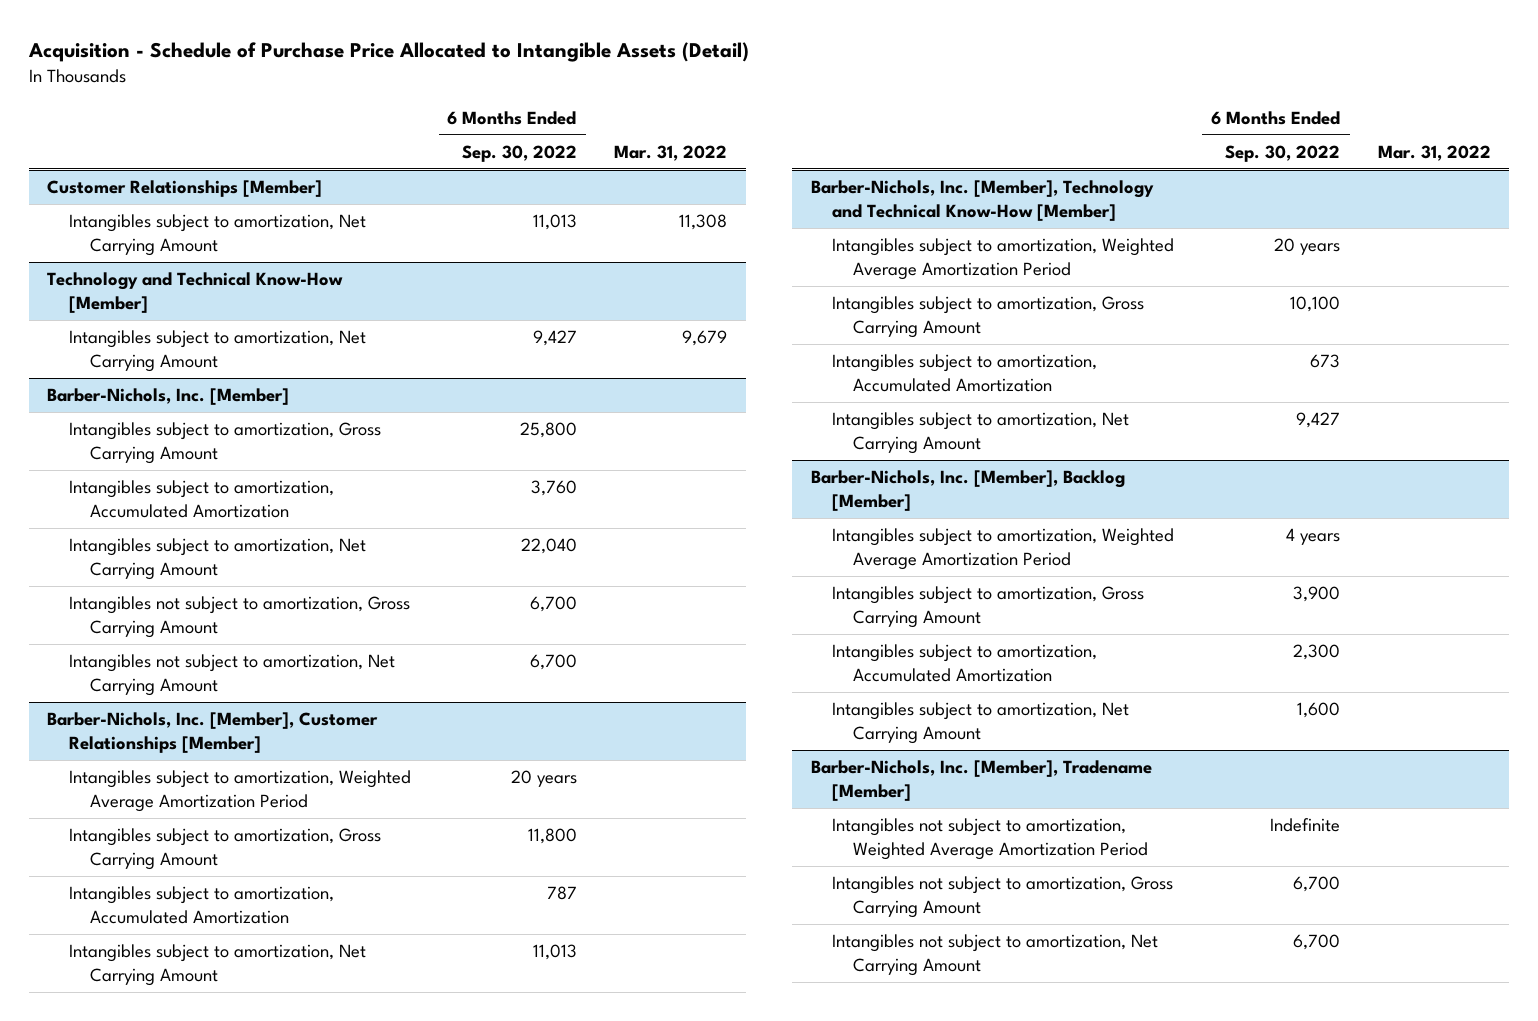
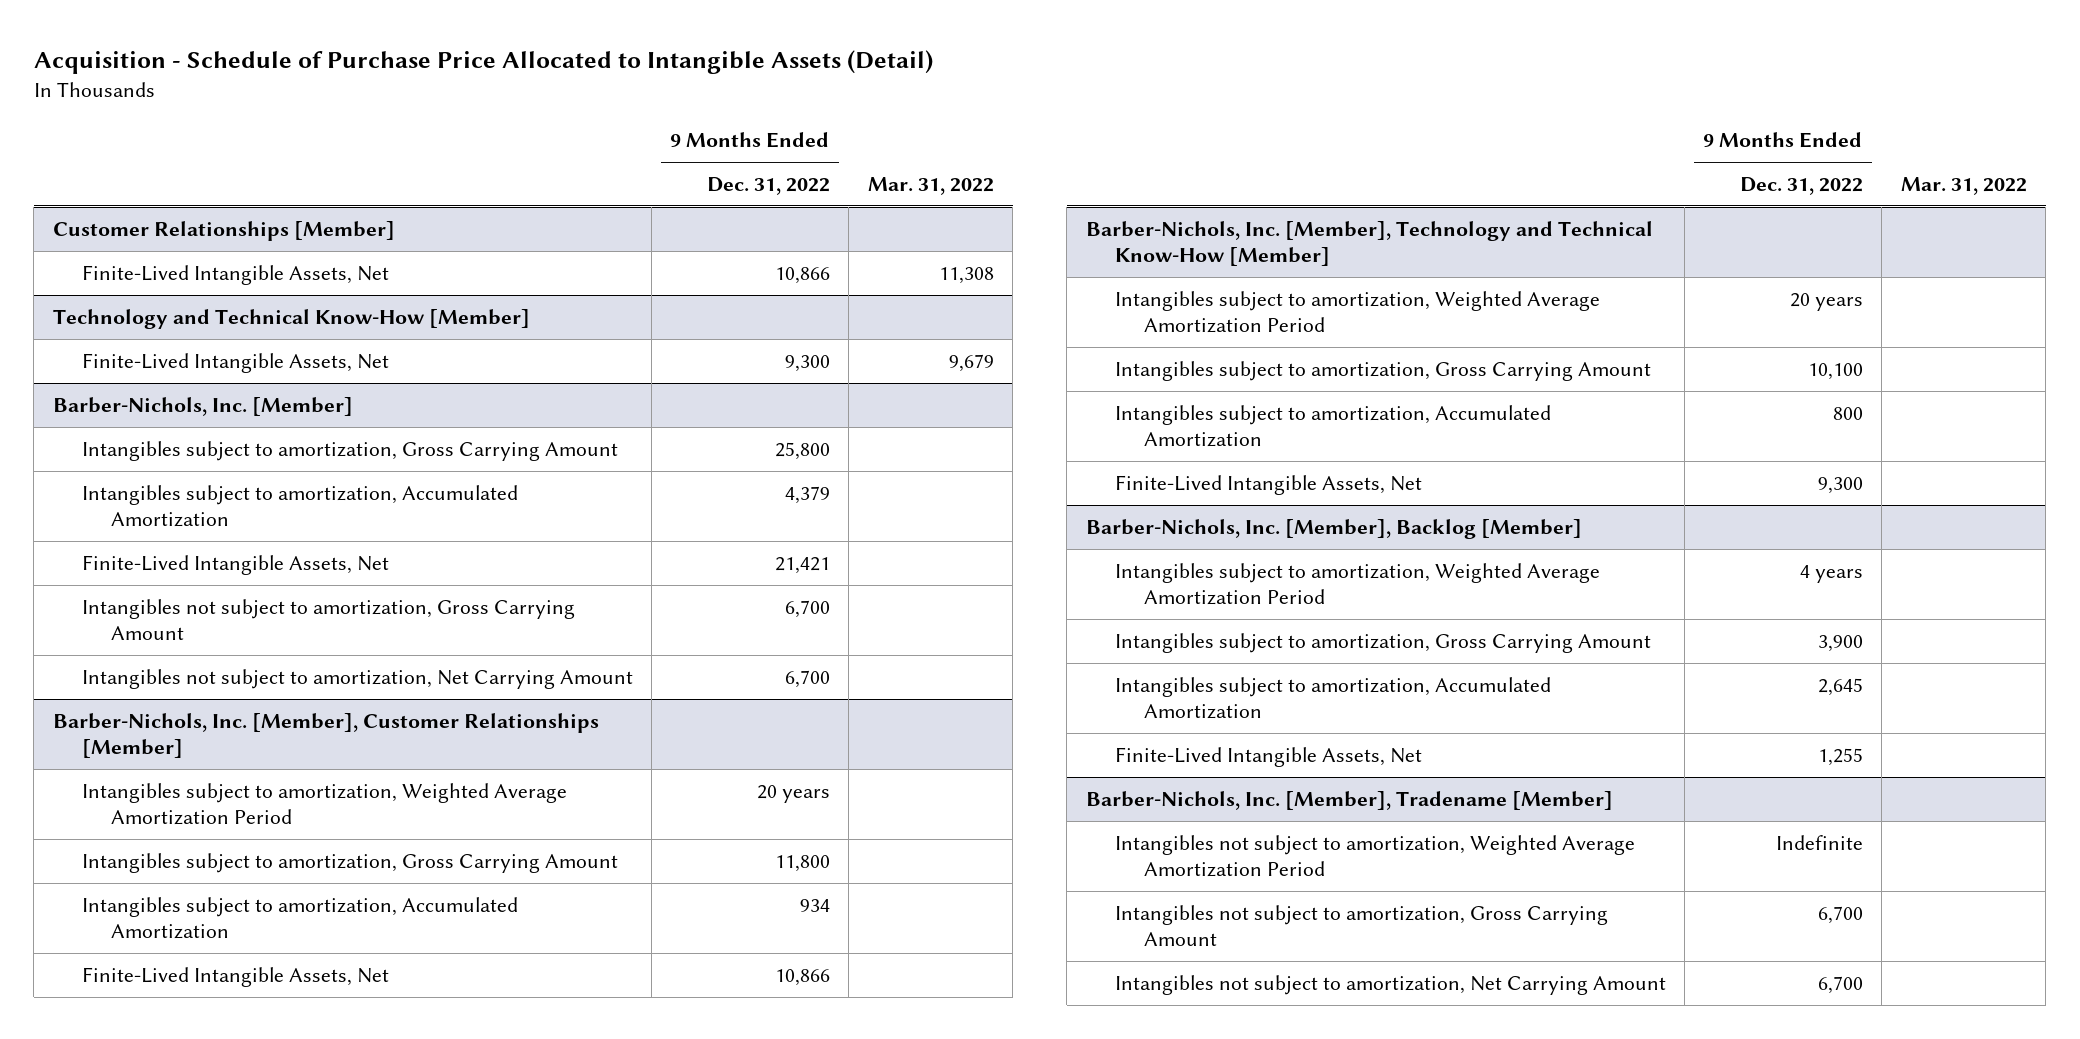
- | 6 Months Ended Sep. 30, 2022 | Mar. 31, 2022
+ | 9 Months Ended Dec. 31, 2022 | Mar. 31, 2022
@ Customer Relationships [Member]
- Intangibles subject to amortization, Net Carrying Amount | 11,013 | 11,308
+ Finite-Lived Intangible Assets, Net | 10,866 | 11,308
@ Technology and Technical Know-How [Member]
- Intangibles subject to amortization, Net Carrying Amount | 9,427 | 9,679
+ Finite-Lived Intangible Assets, Net | 9,300 | 9,679
@ Barber-Nichols, Inc. [Member]
- Intangibles subject to amortization, Net Carrying Amount | 22,040 |
+ Finite-Lived Intangible Assets, Net | 21,421 |
@ Barber-Nichols, Inc. [Member], Customer Relationships [Member]
- Intangibles subject to amortization, Net Carrying Amount | 11,013 |
+ Finite-Lived Intangible Assets, Net | 10,866 |
@ Barber-Nichols, Inc. [Member], Technology and Technical Know-How [Member]
- Intangibles subject to amortization, Net Carrying Amount | 9,427 |
+ Finite-Lived Intangible Assets, Net | 9,300 |
@ Barber-Nichols, Inc. [Member], Backlog [Member]
- Intangibles subject to amortization, Net Carrying Amount | 1,600 |
+ Finite-Lived Intangible Assets, Net | 1,255 |

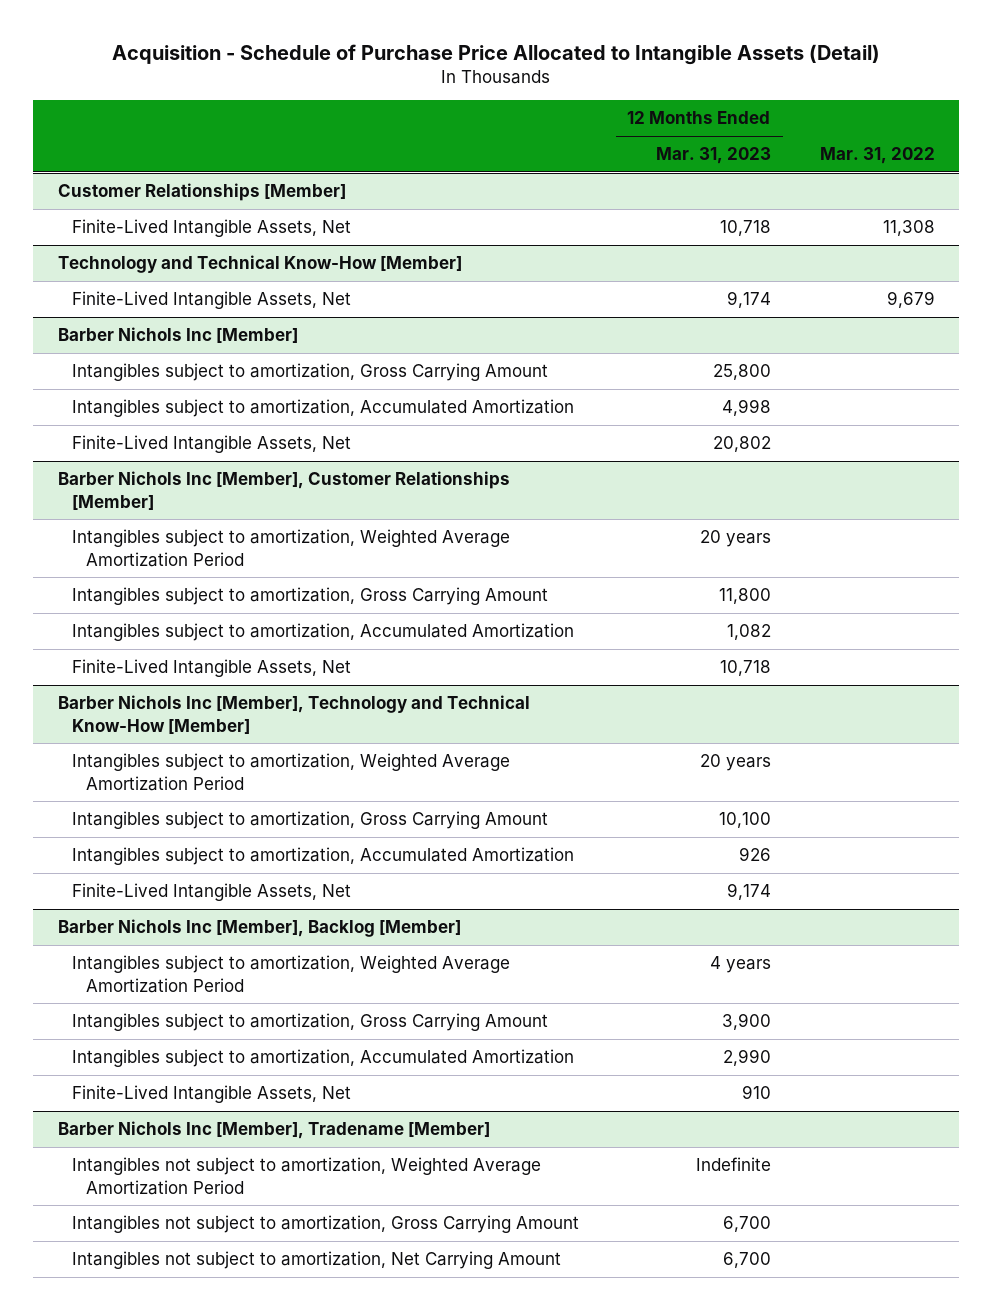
- | 9 Months Ended Dec. 31, 2022 | Mar. 31, 2022
+ | 12 Months Ended Mar. 31, 2023 | Mar. 31, 2022
- Barber-Nichols, Inc. [Member]
+ Barber Nichols Inc [Member]
- Intangibles not subject to amortization, Gross Carrying Amount | 6,700 |
- Intangibles not subject to amortization, Net Carrying Amount | 6,700 |
- Barber-Nichols, Inc. [Member], Customer Relationships [Member]
+ Barber Nichols Inc [Member], Customer Relationships [Member]
- Barber-Nichols, Inc. [Member], Technology and Technical Know-How [Member]
+ Barber Nichols Inc [Member], Technology and Technical Know-How [Member]
- Barber-Nichols, Inc. [Member], Backlog [Member]
+ Barber Nichols Inc [Member], Backlog [Member]
- Barber-Nichols, Inc. [Member], Tradename [Member]
+ Barber Nichols Inc [Member], Tradename [Member]

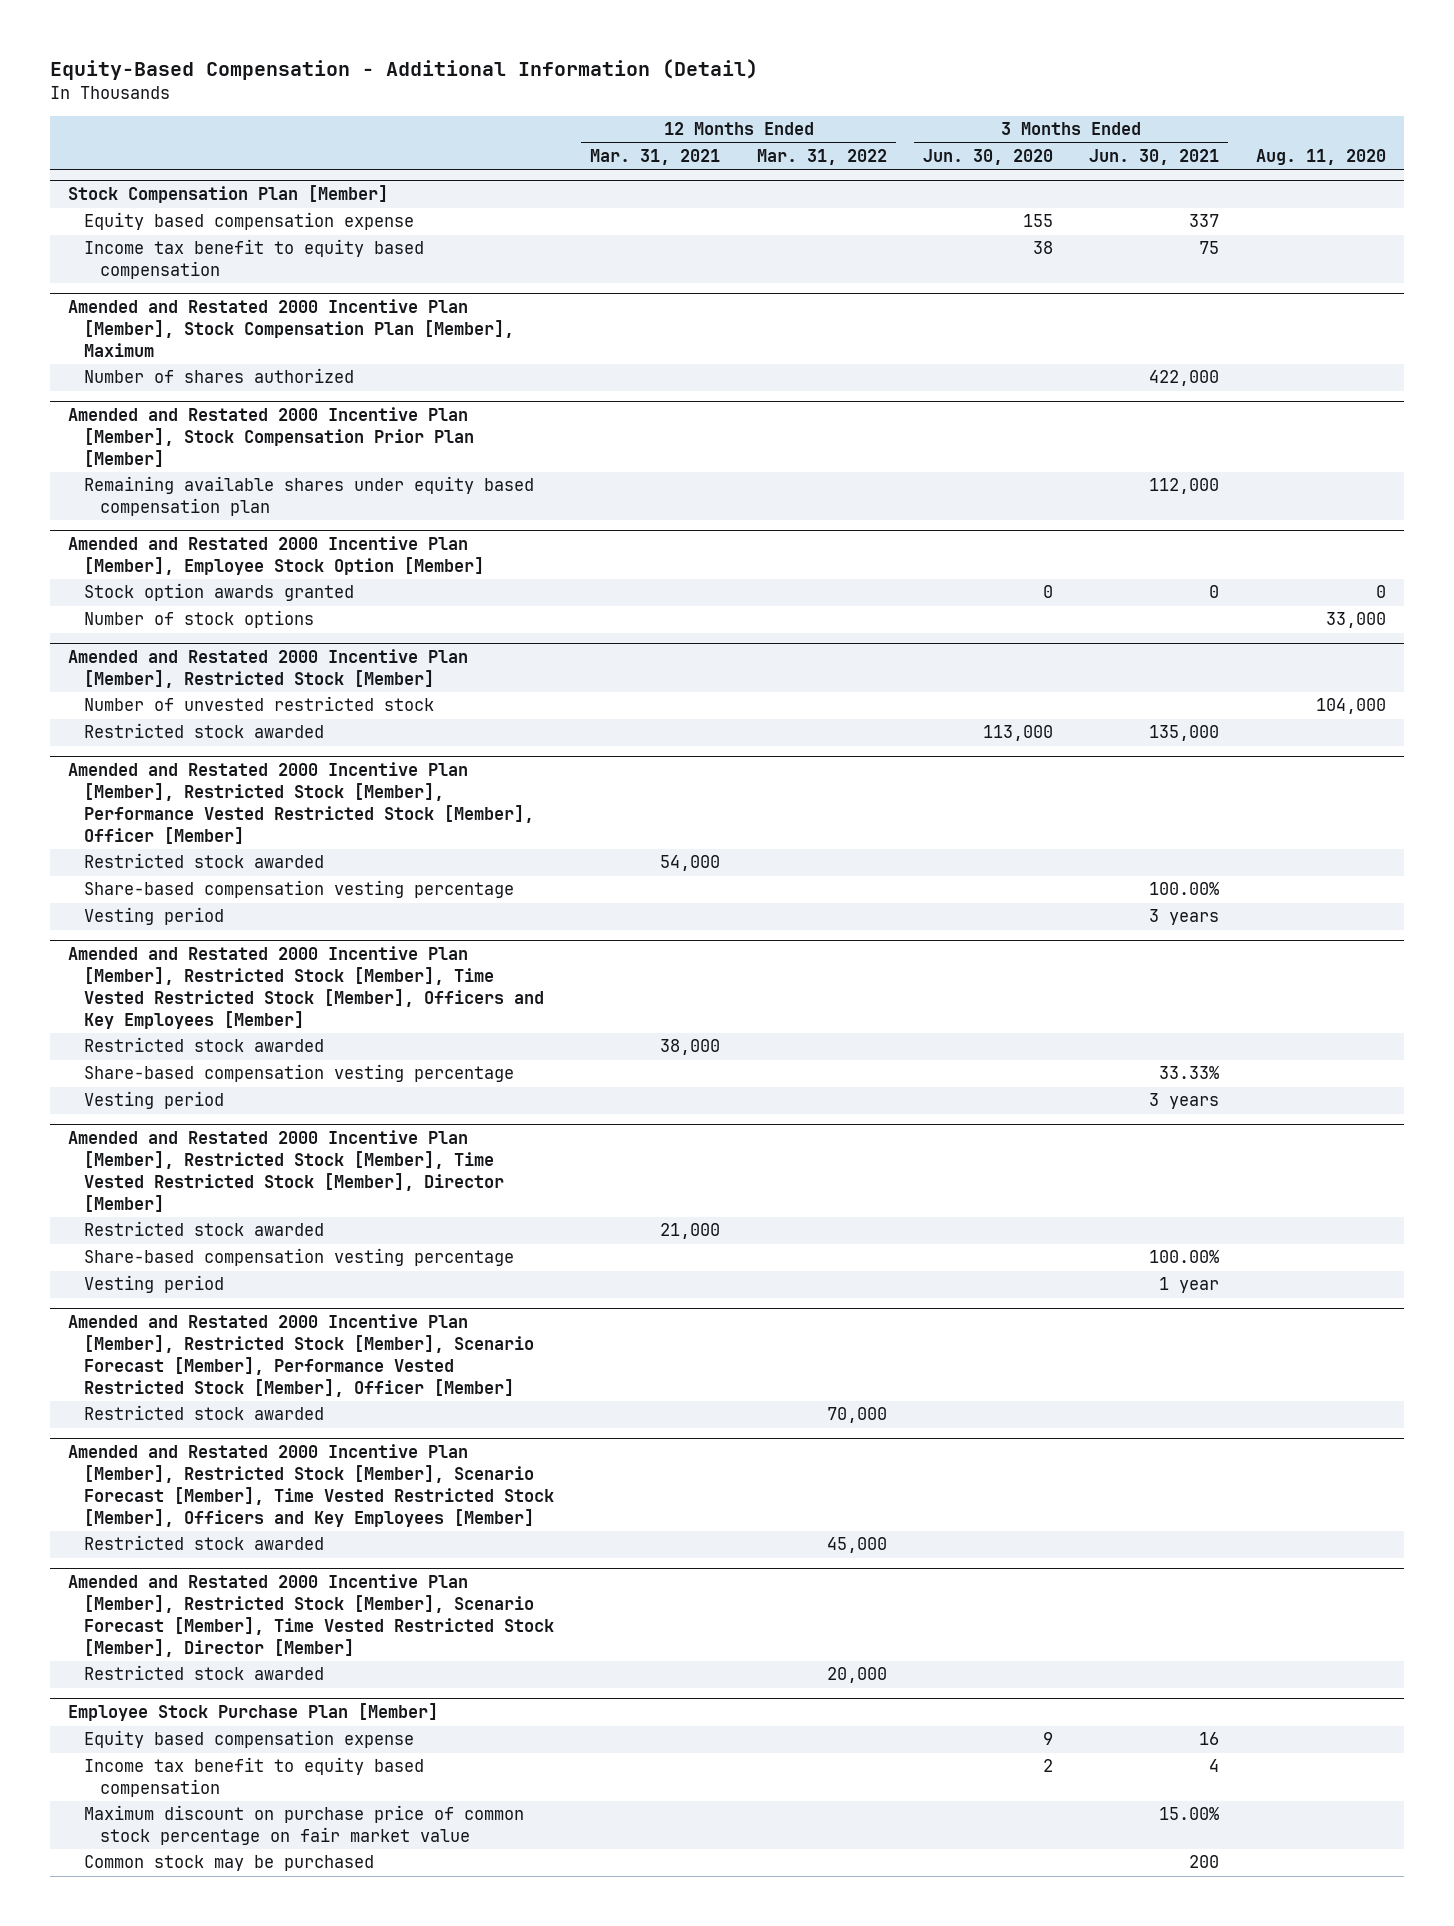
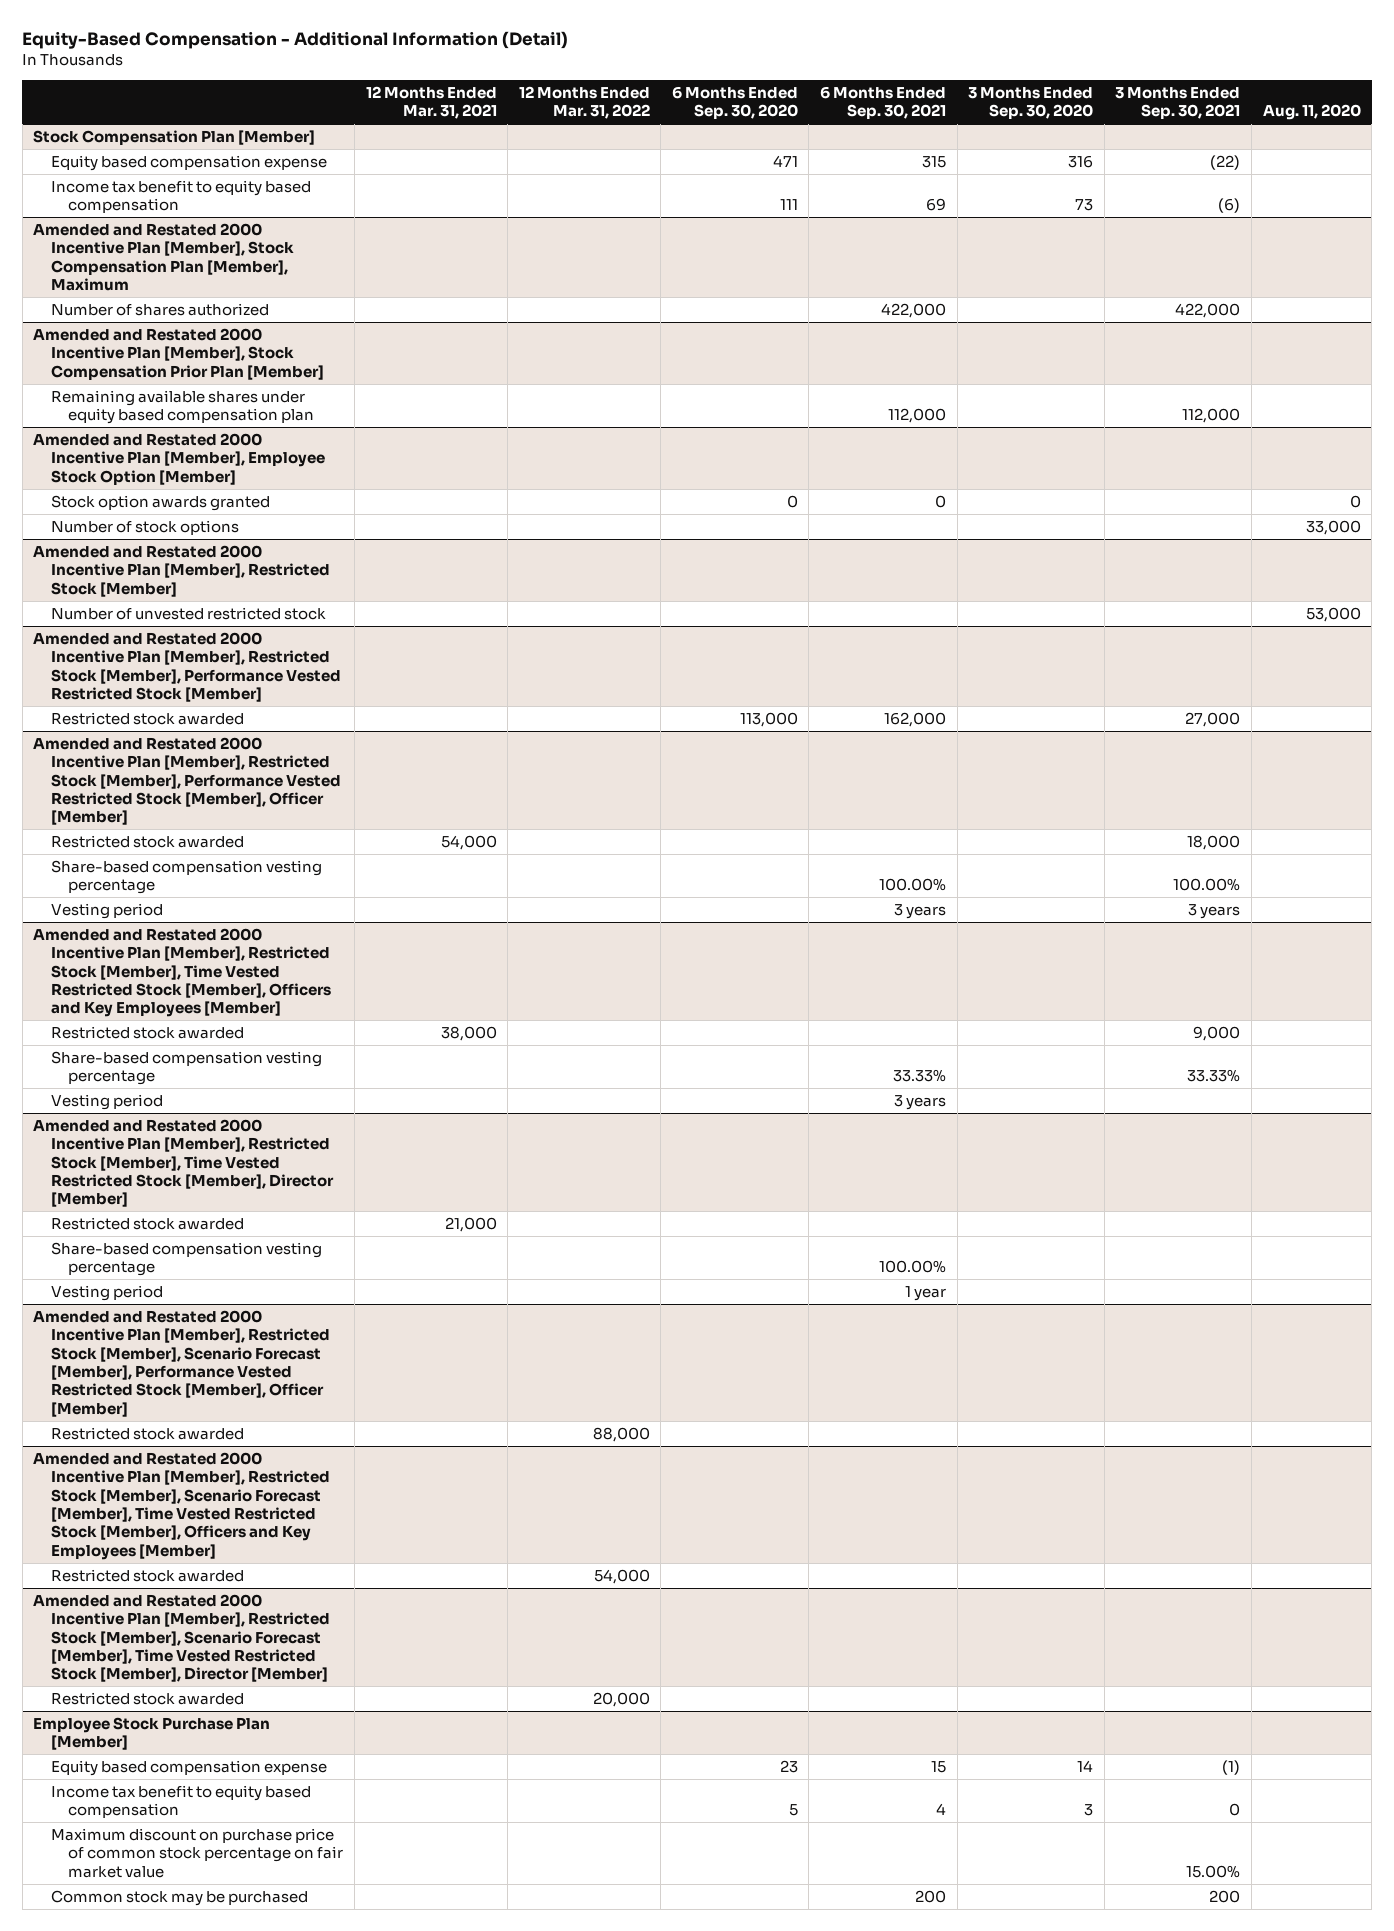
- | 12 Months Ended Mar. 31, 2021 | 12 Months Ended Mar. 31, 2022 | 3 Months Ended Jun. 30, 2020 | 3 Months Ended Jun. 30, 2021 | Aug. 11, 2020
+ | 12 Months Ended Mar. 31, 2021 | 12 Months Ended Mar. 31, 2022 | 6 Months Ended Sep. 30, 2020 | 6 Months Ended Sep. 30, 2021 | 3 Months Ended Sep. 30, 2020 | 3 Months Ended Sep. 30, 2021 | Aug. 11, 2020
@ Amended and Restated 2000 Incentive Plan [Member], Restricted Stock [Member]
- Number of unvested restricted stock | | | | | 104,000
- Restricted stock awarded | | | 113,000 | 135,000 |
+ Number of unvested restricted stock | | | | | | | 53,000
+ Amended and Restated 2000 Incentive Plan [Member], Restricted Stock [Member], Performance Vested Restricted Stock [Member]
+ Restricted stock awarded | | | 113,000 | 162,000 | | 27,000 |
@ Amended and Restated 2000 Incentive Plan [Member], Restricted Stock [Member], Scenario Forecast [Member], Performance Vested Restricted Stock [Member], Officer [Member]
- Restricted stock awarded | | 70,000 | | |
+ Restricted stock awarded | | 88,000 | | | | |
@ Amended and Restated 2000 Incentive Plan [Member], Restricted Stock [Member], Scenario Forecast [Member], Time Vested Restricted Stock [Member], Officers and Key Employees [Member]
- Restricted stock awarded | | 45,000 | | |
+ Restricted stock awarded | | 54,000 | | | | |

